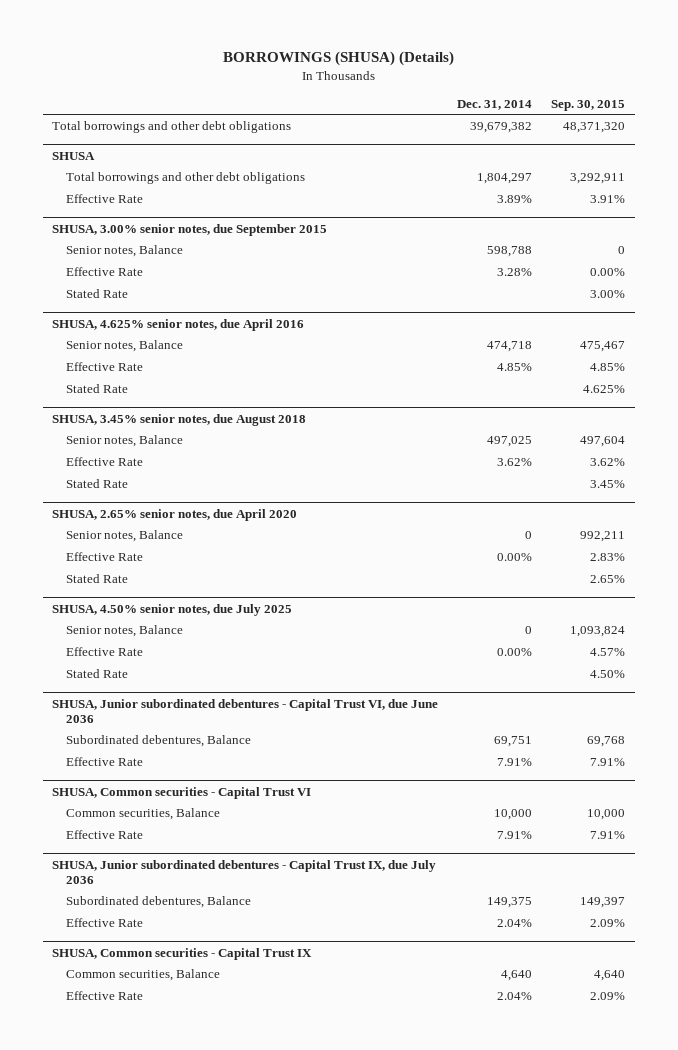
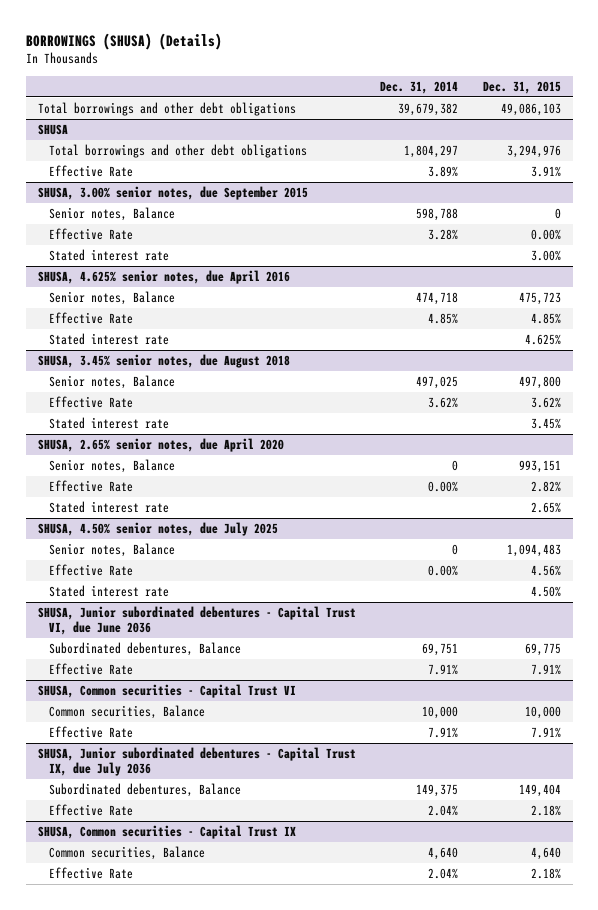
- | Dec. 31, 2014 | Sep. 30, 2015
+ | Dec. 31, 2014 | Dec. 31, 2015
@ SHUSA, 3.00% senior notes, due September 2015
- Stated Rate | | 3.00%
+ Stated interest rate | | 3.00%
@ SHUSA, 4.625% senior notes, due April 2016
- Stated Rate | | 4.625%
+ Stated interest rate | | 4.625%
@ SHUSA, 3.45% senior notes, due August 2018
- Stated Rate | | 3.45%
+ Stated interest rate | | 3.45%
@ SHUSA, 2.65% senior notes, due April 2020
- Stated Rate | | 2.65%
+ Stated interest rate | | 2.65%
@ SHUSA, 4.50% senior notes, due July 2025
- Stated Rate | | 4.50%
+ Stated interest rate | | 4.50%

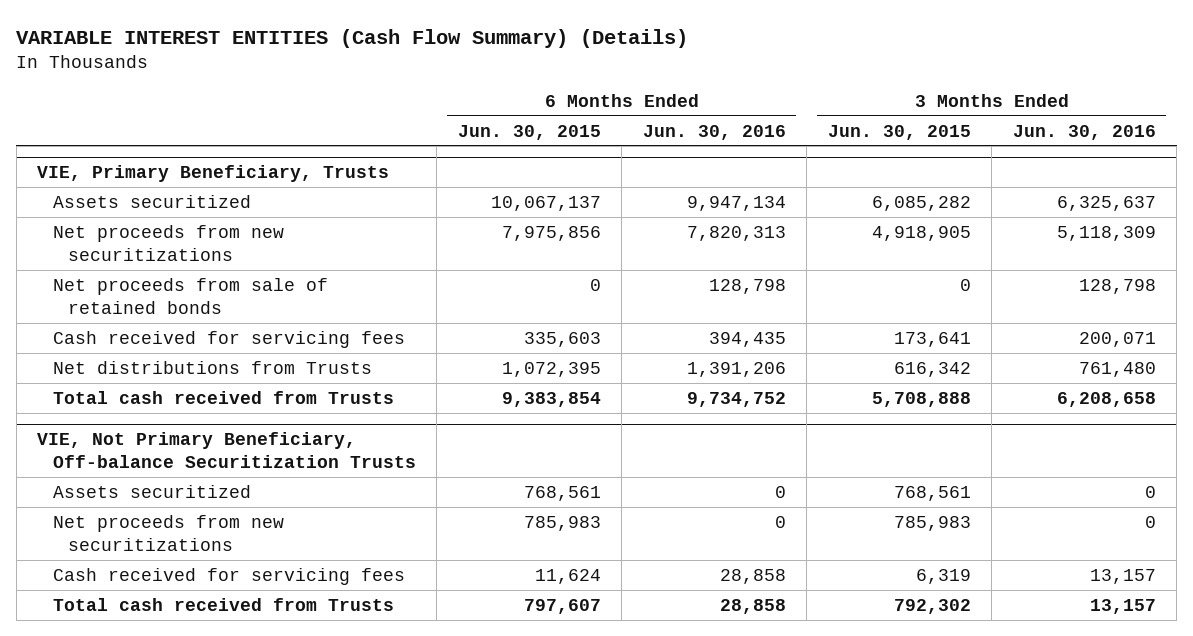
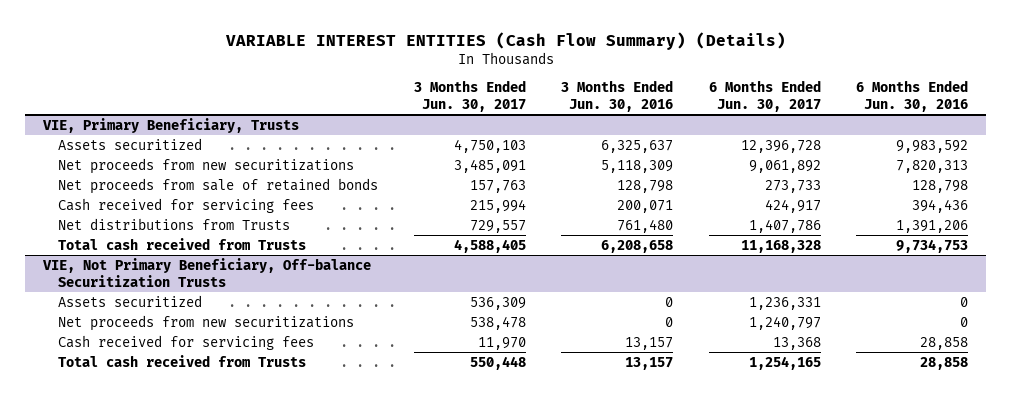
- | 6 Months Ended Jun. 30, 2015 | 6 Months Ended Jun. 30, 2016 | 3 Months Ended Jun. 30, 2015 | 3 Months Ended Jun. 30, 2016
+ | 3 Months Ended Jun. 30, 2017 | 3 Months Ended Jun. 30, 2016 | 6 Months Ended Jun. 30, 2017 | 6 Months Ended Jun. 30, 2016
@ VIE, Primary Beneficiary, Trusts
- Assets securitized | 10,067,137 | 9,947,134 | 6,085,282 | 6,325,637
+ Assets securitized | 4,750,103 | 6,325,637 | 12,396,728 | 9,983,592
- Cash received for servicing fees | 335,603 | 394,435 | 173,641 | 200,071
+ Cash received for servicing fees | 215,994 | 200,071 | 424,917 | 394,436
- Total cash received from Trusts | 9,383,854 | 9,734,752 | 5,708,888 | 6,208,658
+ Total cash received from Trusts | 4,588,405 | 6,208,658 | 11,168,328 | 9,734,753

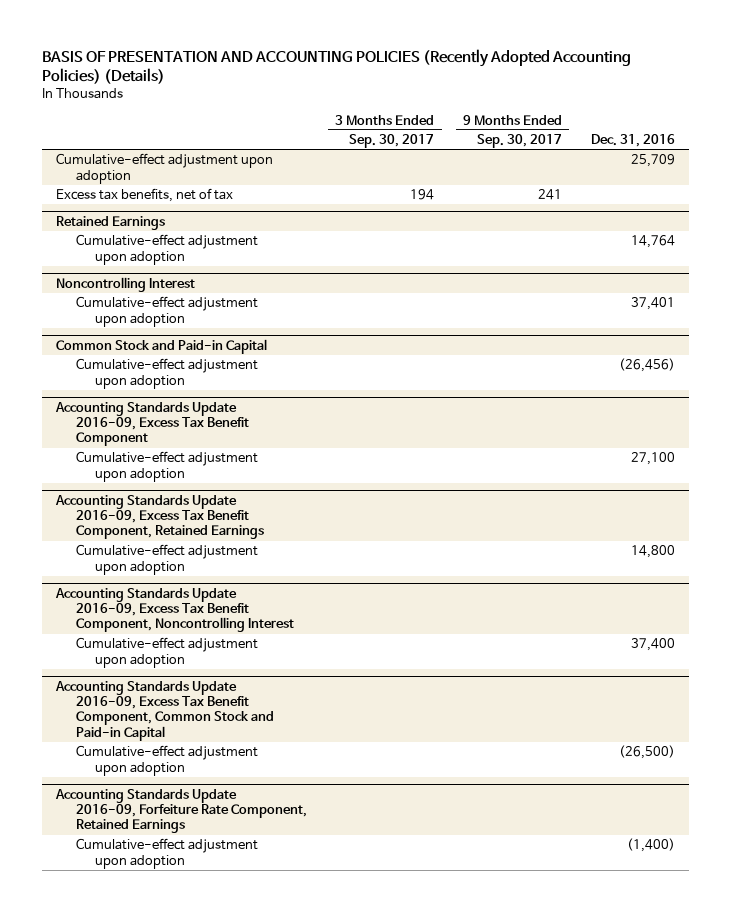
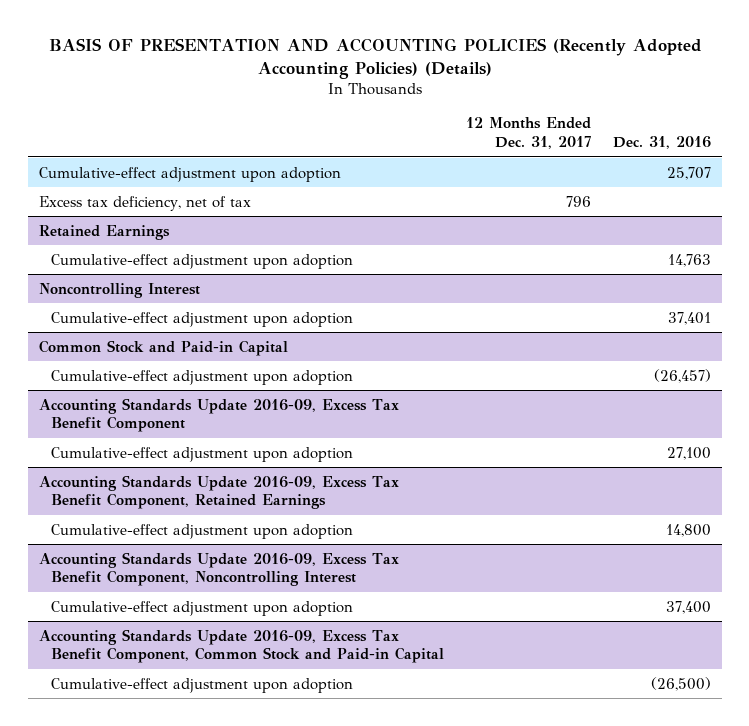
- | 3 Months Ended Sep. 30, 2017 | 9 Months Ended Sep. 30, 2017 | Dec. 31, 2016
+ | 12 Months Ended Dec. 31, 2017 | Dec. 31, 2016
- Cumulative-effect adjustment upon adoption | | | 25,709
- Excess tax benefits, net of tax | 194 | 241 |
+ Cumulative-effect adjustment upon adoption | | 25,707
+ Excess tax deficiency, net of tax | 796 |
@ Retained Earnings
- Cumulative-effect adjustment upon adoption | | | 14,764
+ Cumulative-effect adjustment upon adoption | | 14,763
@ Common Stock and Paid-in Capital
- Cumulative-effect adjustment upon adoption | | | (26,456)
+ Cumulative-effect adjustment upon adoption | | (26,457)
- Accounting Standards Update 2016-09, Forfeiture Rate Component, Retained Earnings
- Cumulative-effect adjustment upon adoption | | | (1,400)

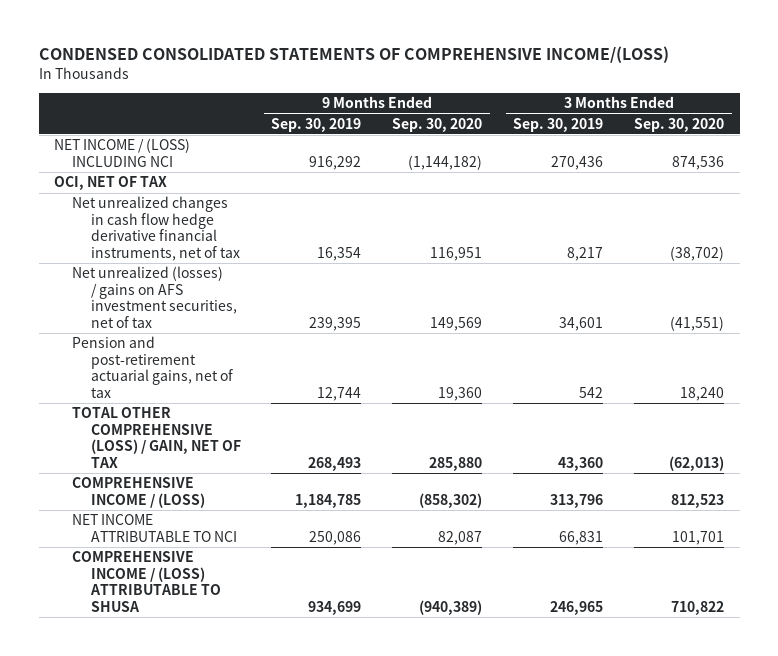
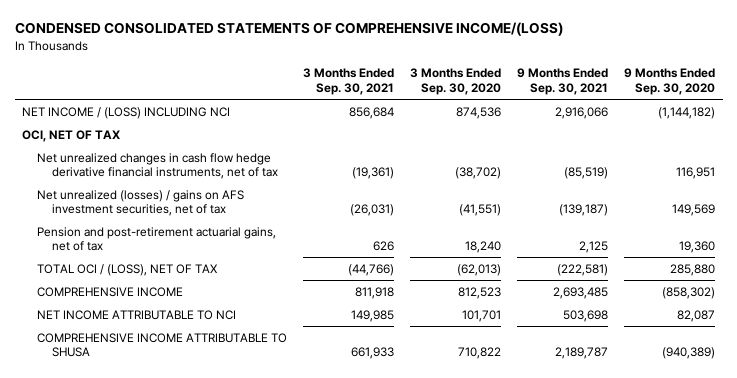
- | 9 Months Ended Sep. 30, 2019 | 9 Months Ended Sep. 30, 2020 | 3 Months Ended Sep. 30, 2019 | 3 Months Ended Sep. 30, 2020
+ | 3 Months Ended Sep. 30, 2021 | 3 Months Ended Sep. 30, 2020 | 9 Months Ended Sep. 30, 2021 | 9 Months Ended Sep. 30, 2020
- TOTAL OTHER COMPREHENSIVE (LOSS) / GAIN, NET OF TAX | 268,493 | 285,880 | 43,360 | (62,013)
- COMPREHENSIVE INCOME / (LOSS) | 1,184,785 | (858,302) | 313,796 | 812,523
+ TOTAL OCI / (LOSS), NET OF TAX | (44,766) | (62,013) | (222,581) | 285,880
+ COMPREHENSIVE INCOME | 811,918 | 812,523 | 2,693,485 | (858,302)
- COMPREHENSIVE INCOME / (LOSS) ATTRIBUTABLE TO SHUSA | 934,699 | (940,389) | 246,965 | 710,822
+ COMPREHENSIVE INCOME ATTRIBUTABLE TO SHUSA | 661,933 | 710,822 | 2,189,787 | (940,389)

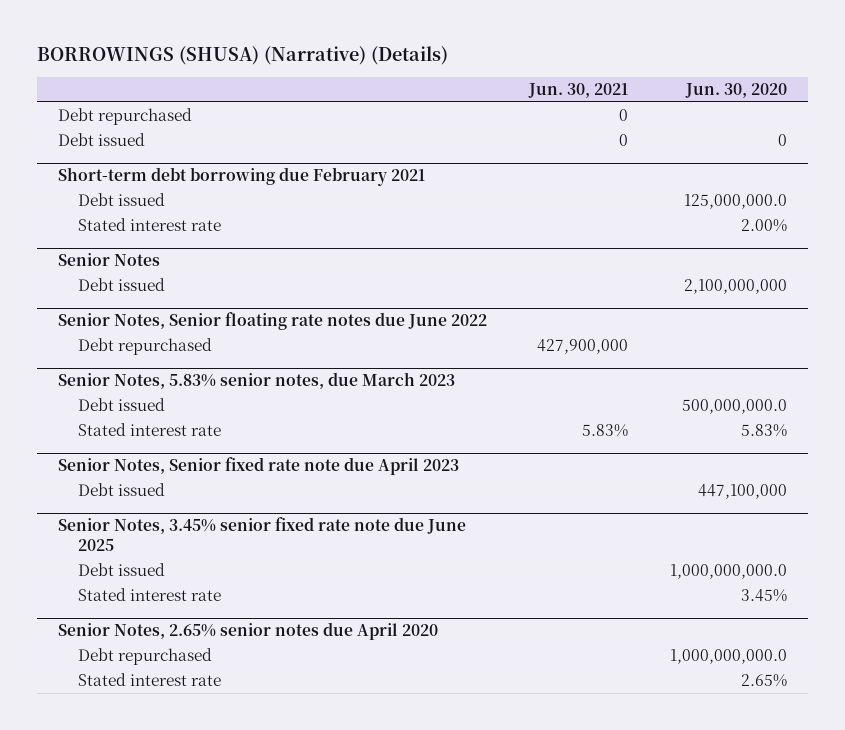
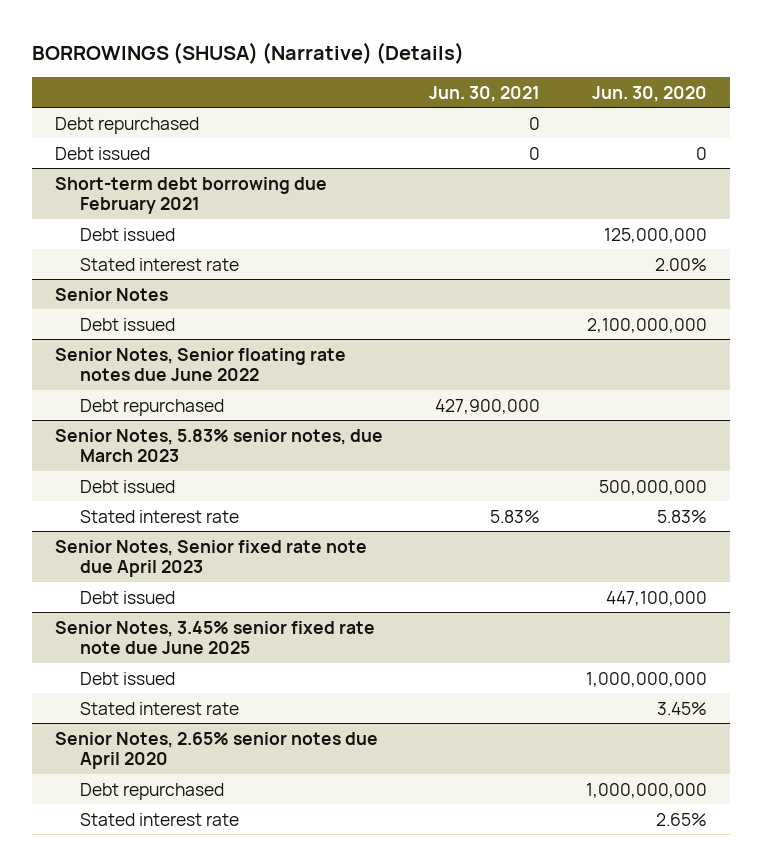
@ Short-term debt borrowing due February 2021
- Debt issued | | 125,000,000.0
+ Debt issued | | 125,000,000
@ Senior Notes, 5.83% senior notes, due March 2023
- Debt issued | | 500,000,000.0
+ Debt issued | | 500,000,000
@ Senior Notes, 3.45% senior fixed rate note due June 2025
- Debt issued | | 1,000,000,000.0
+ Debt issued | | 1,000,000,000
@ Senior Notes, 2.65% senior notes due April 2020
- Debt repurchased | | 1,000,000,000.0
+ Debt repurchased | | 1,000,000,000

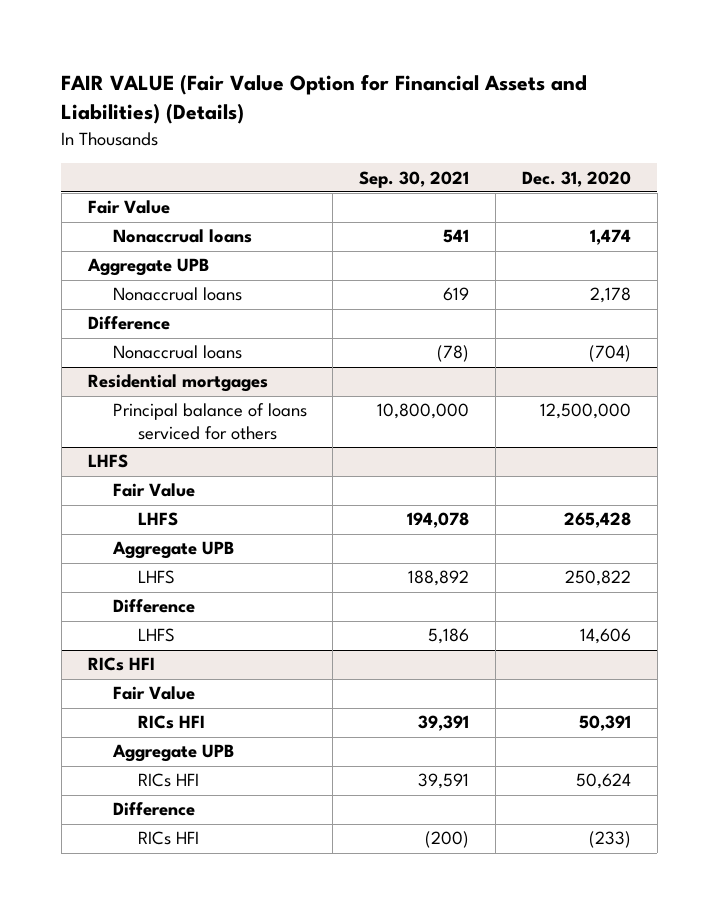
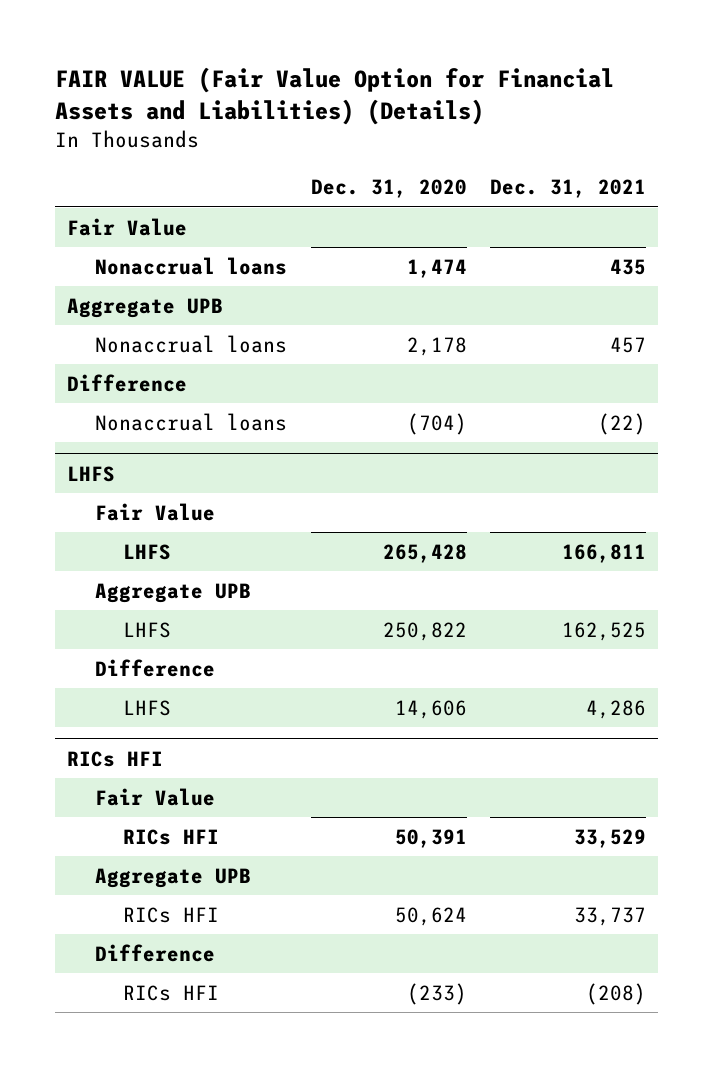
- | Sep. 30, 2021 | Dec. 31, 2020
+ | Dec. 31, 2020 | Dec. 31, 2021
- Residential mortgages
- Principal balance of loans serviced for others | 10,800,000 | 12,500,000

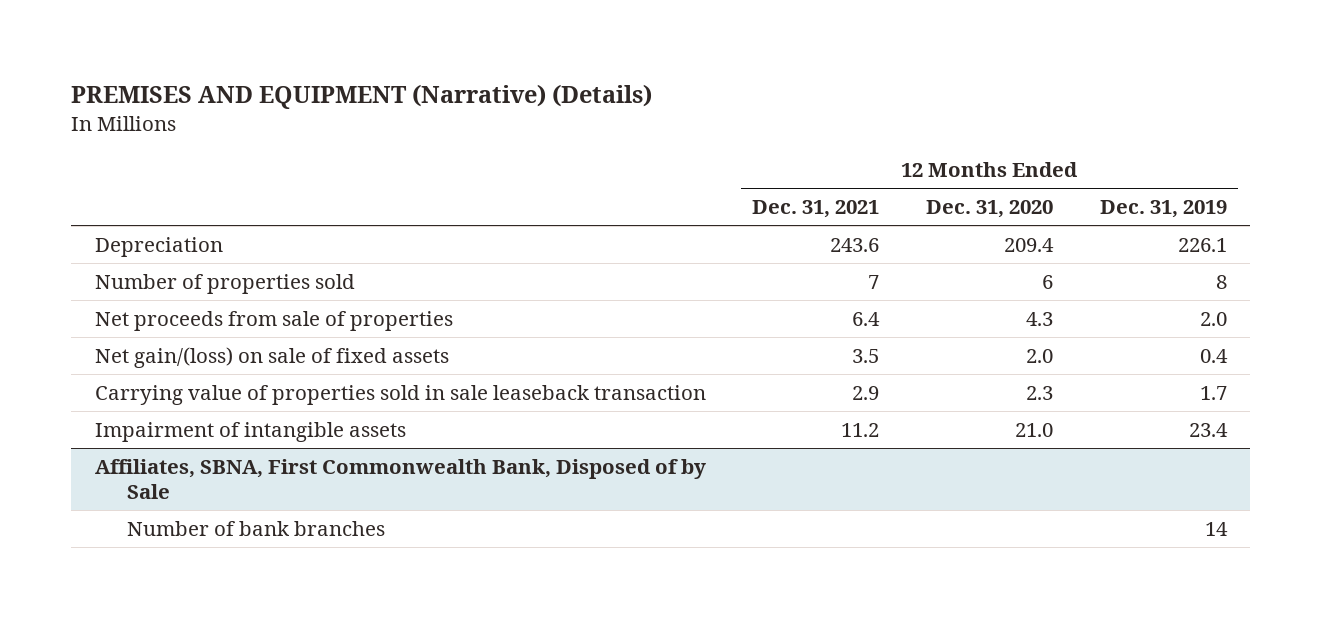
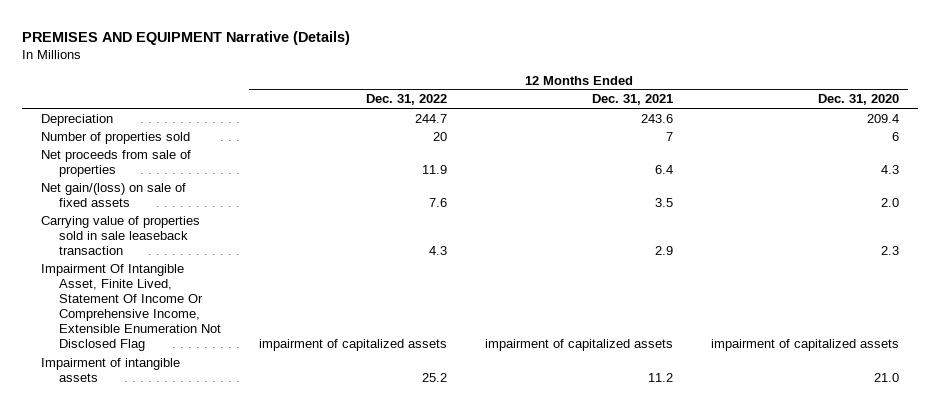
- PREMISES AND EQUIPMENT (Narrative) (Details)
+ PREMISES AND EQUIPMENT Narrative (Details)
- | 12 Months Ended Dec. 31, 2021 | 12 Months Ended Dec. 31, 2020 | 12 Months Ended Dec. 31, 2019
+ | 12 Months Ended Dec. 31, 2022 | 12 Months Ended Dec. 31, 2021 | 12 Months Ended Dec. 31, 2020
+ Impairment Of Intangible Asset, Finite Lived, Statement Of Income Or Comprehensive Income, Extensible Enumeration Not Disclosed Flag | impairment of capitalized assets | impairment of capitalized assets | impairment of capitalized assets
- Affiliates, SBNA, First Commonwealth Bank, Disposed of by Sale
- Number of bank branches | | | 14

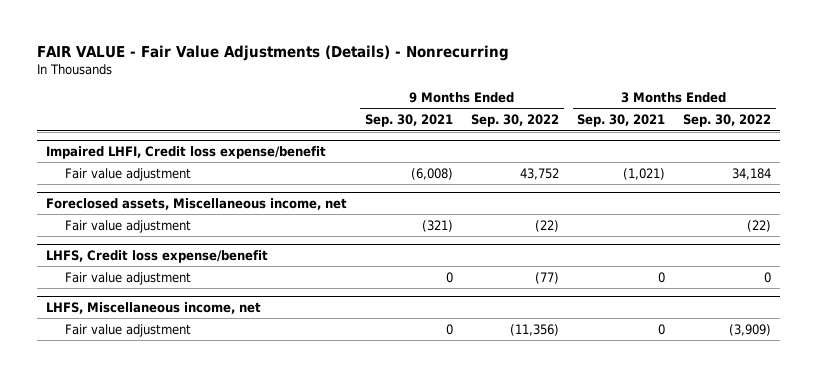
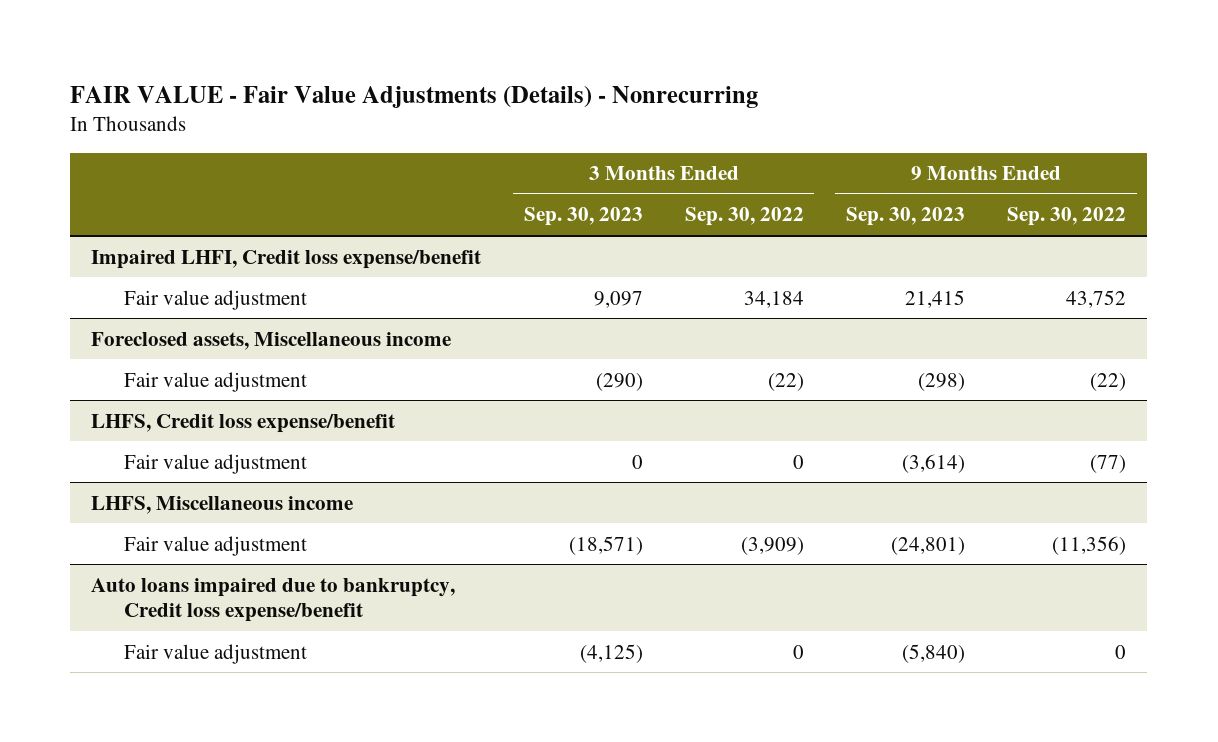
- | 9 Months Ended Sep. 30, 2021 | 9 Months Ended Sep. 30, 2022 | 3 Months Ended Sep. 30, 2021 | 3 Months Ended Sep. 30, 2022
+ | 3 Months Ended Sep. 30, 2023 | 3 Months Ended Sep. 30, 2022 | 9 Months Ended Sep. 30, 2023 | 9 Months Ended Sep. 30, 2022
- Foreclosed assets, Miscellaneous income, net
+ Foreclosed assets, Miscellaneous income
- LHFS, Miscellaneous income, net
+ LHFS, Miscellaneous income
+ Auto loans impaired due to bankruptcy, Credit loss expense/benefit
+ Fair value adjustment | (4,125) | 0 | (5,840) | 0

